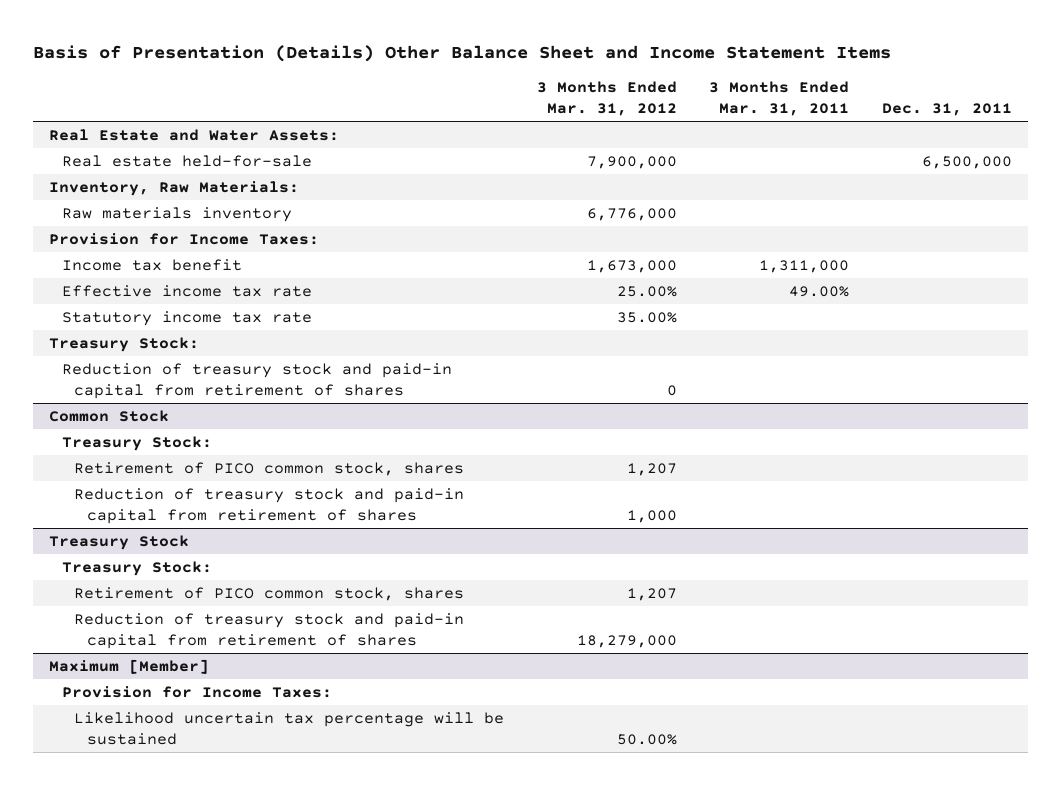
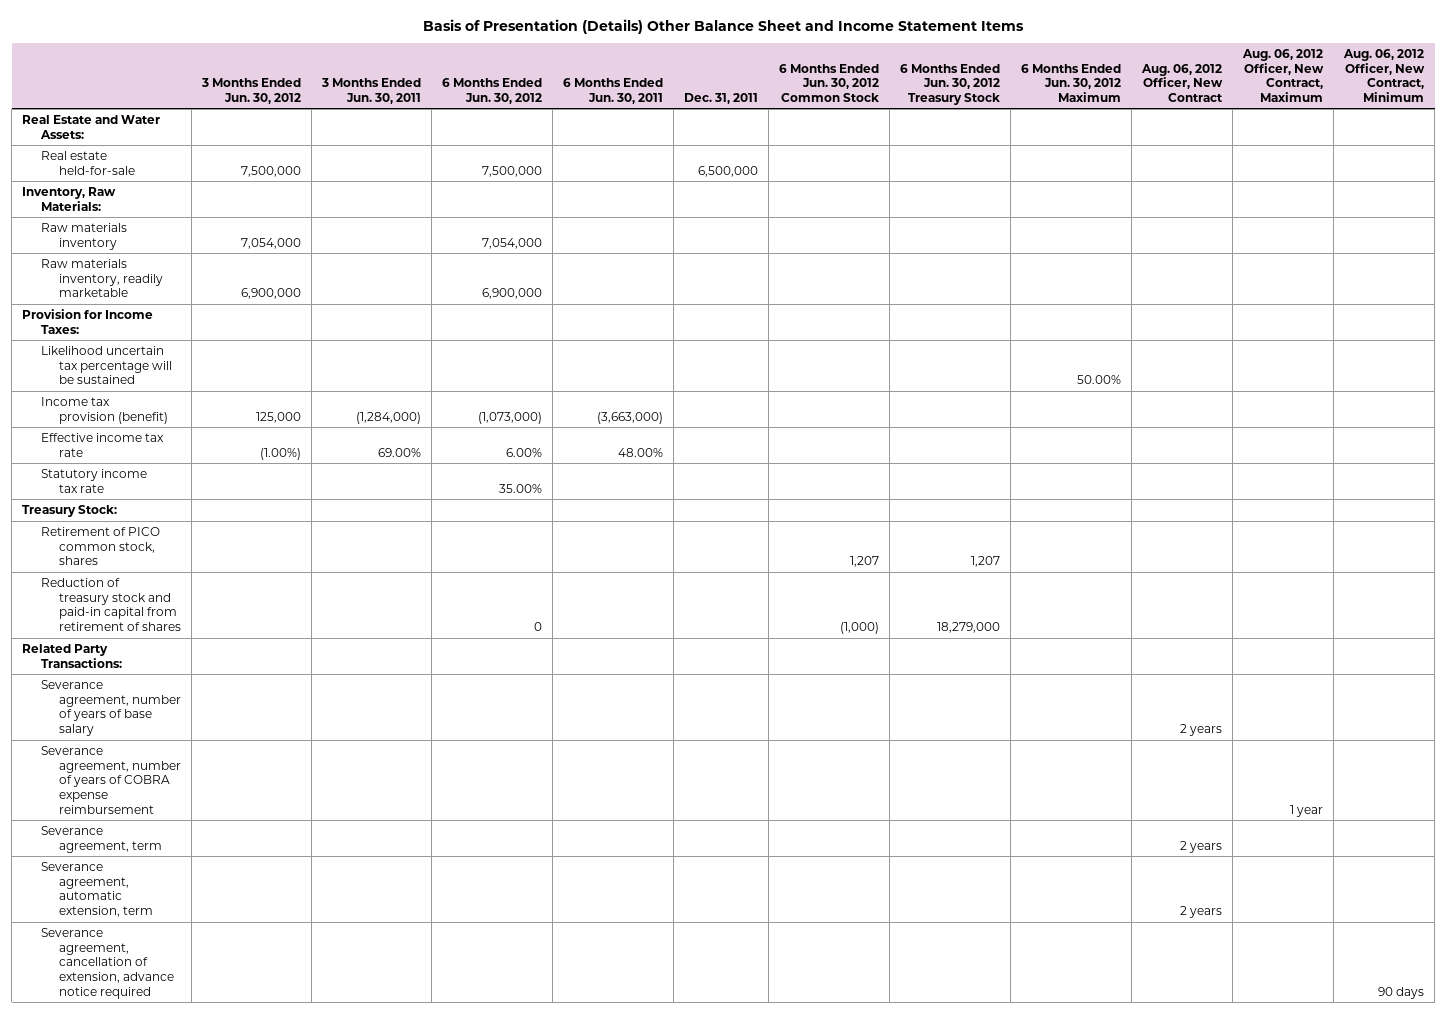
- | 3 Months Ended Mar. 31, 2012 | 3 Months Ended Mar. 31, 2011 | Dec. 31, 2011
+ | 3 Months Ended Jun. 30, 2012 | 3 Months Ended Jun. 30, 2011 | 6 Months Ended Jun. 30, 2012 | 6 Months Ended Jun. 30, 2011 | Dec. 31, 2011 | 6 Months Ended Jun. 30, 2012 Common Stock | 6 Months Ended Jun. 30, 2012 Treasury Stock | 6 Months Ended Jun. 30, 2012 Maximum | Aug. 06, 2012 Officer, New Contract | Aug. 06, 2012 Officer, New Contract, Maximum | Aug. 06, 2012 Officer, New Contract, Minimum
+ Raw materials inventory, readily marketable | 6,900,000 | | 6,900,000 | | | | | | | |
- Income tax benefit | 1,673,000 | 1,311,000 |
+ Likelihood uncertain tax percentage will be sustained | | | | | | | | 50.00% | | |
+ Income tax provision (benefit) | 125,000 | (1,284,000) | (1,073,000) | (3,663,000) | | | | | | |
+ Retirement of PICO common stock, shares | | | | | | 1,207 | 1,207 | | | |
- Common Stock
- Treasury Stock:
- Retirement of PICO common stock, shares | 1,207 | |
- Reduction of treasury stock and paid-in capital from retirement of shares | 1,000 | |
- Treasury Stock
- Treasury Stock:
- Retirement of PICO common stock, shares | 1,207 | |
- Reduction of treasury stock and paid-in capital from retirement of shares | 18,279,000 | |
- Maximum [Member]
- Provision for Income Taxes:
- Likelihood uncertain tax percentage will be sustained | 50.00% | |
+ Related Party Transactions:
+ Severance agreement, number of years of base salary | | | | | | | | | 2 years | |
+ Severance agreement, number of years of COBRA expense reimbursement | | | | | | | | | | 1 year |
+ Severance agreement, term | | | | | | | | | 2 years | |
+ Severance agreement, automatic extension, term | | | | | | | | | 2 years | |
+ Severance agreement, cancellation of extension, advance notice required | | | | | | | | | | | 90 days

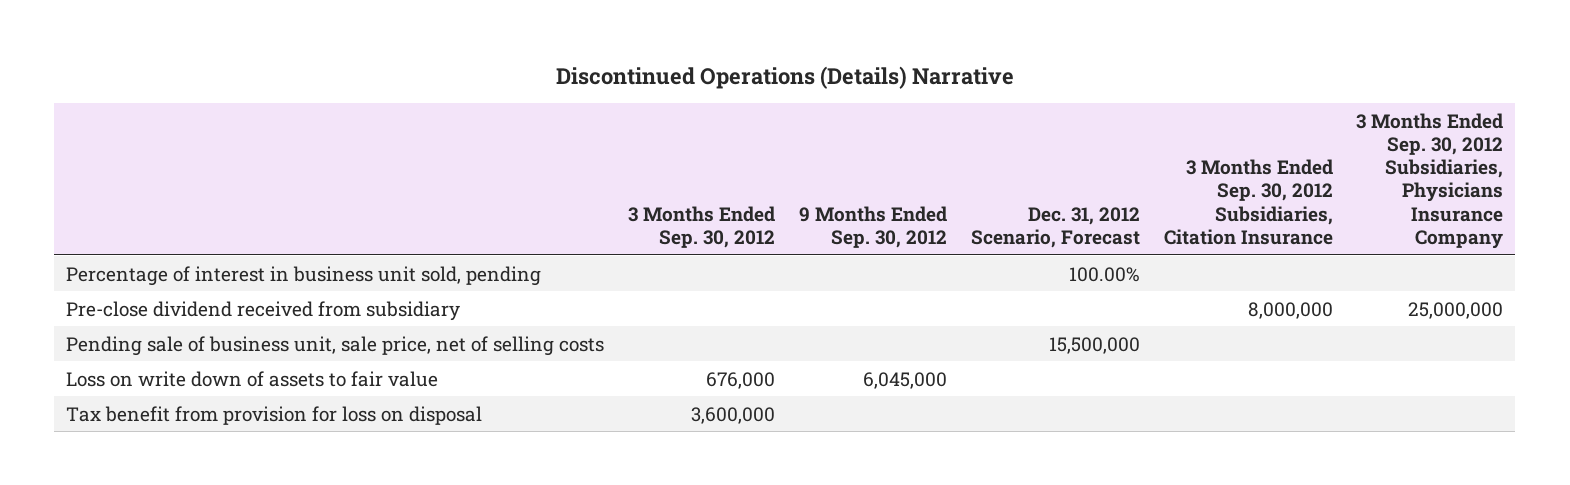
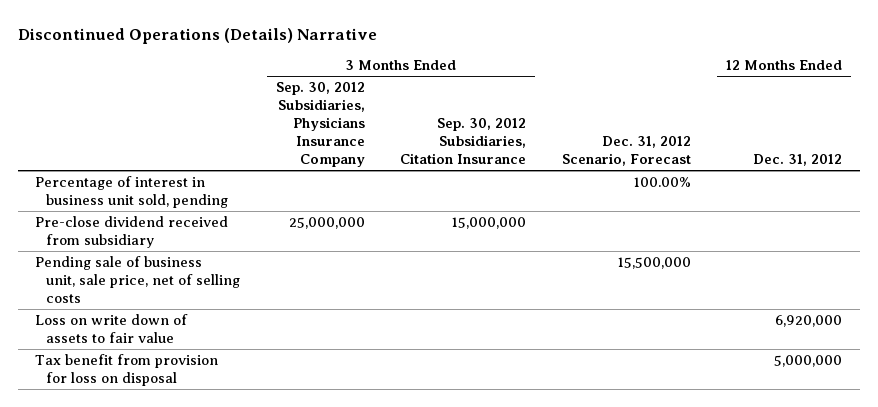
- | 3 Months Ended Sep. 30, 2012 | 9 Months Ended Sep. 30, 2012 | Dec. 31, 2012 Scenario, Forecast | 3 Months Ended Sep. 30, 2012 Subsidiaries, Citation Insurance | 3 Months Ended Sep. 30, 2012 Subsidiaries, Physicians Insurance Company
+ | 3 Months Ended Sep. 30, 2012 Subsidiaries, Physicians Insurance Company | 3 Months Ended Sep. 30, 2012 Subsidiaries, Citation Insurance | Dec. 31, 2012 Scenario, Forecast | 12 Months Ended Dec. 31, 2012
- Pre-close dividend received from subsidiary | | | | 8,000,000 | 25,000,000
+ Pre-close dividend received from subsidiary | 25,000,000 | 15,000,000 | |

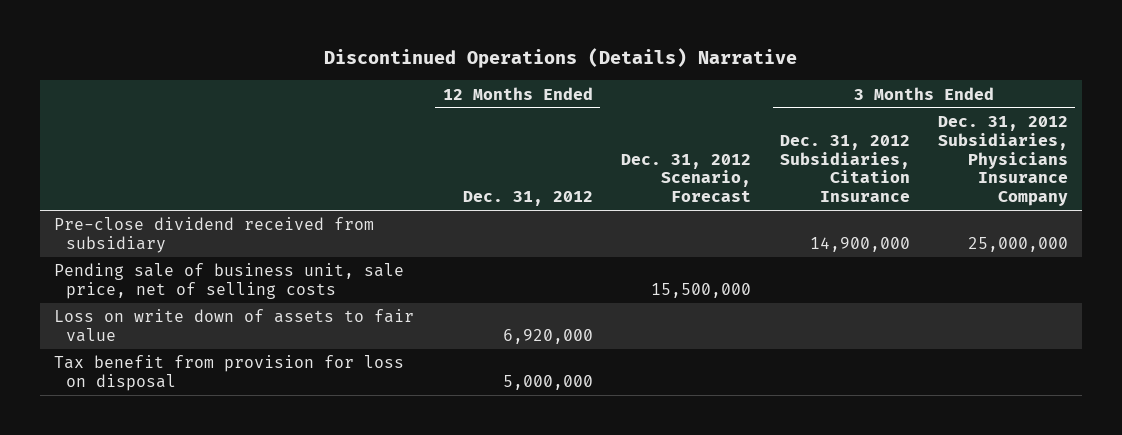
- | 3 Months Ended Sep. 30, 2012 Subsidiaries, Physicians Insurance Company | 3 Months Ended Sep. 30, 2012 Subsidiaries, Citation Insurance | Dec. 31, 2012 Scenario, Forecast | 12 Months Ended Dec. 31, 2012
+ | 12 Months Ended Dec. 31, 2012 | Dec. 31, 2012 Scenario, Forecast | 3 Months Ended Dec. 31, 2012 Subsidiaries, Citation Insurance | 3 Months Ended Dec. 31, 2012 Subsidiaries, Physicians Insurance Company
- Percentage of interest in business unit sold, pending | | | 100.00% |

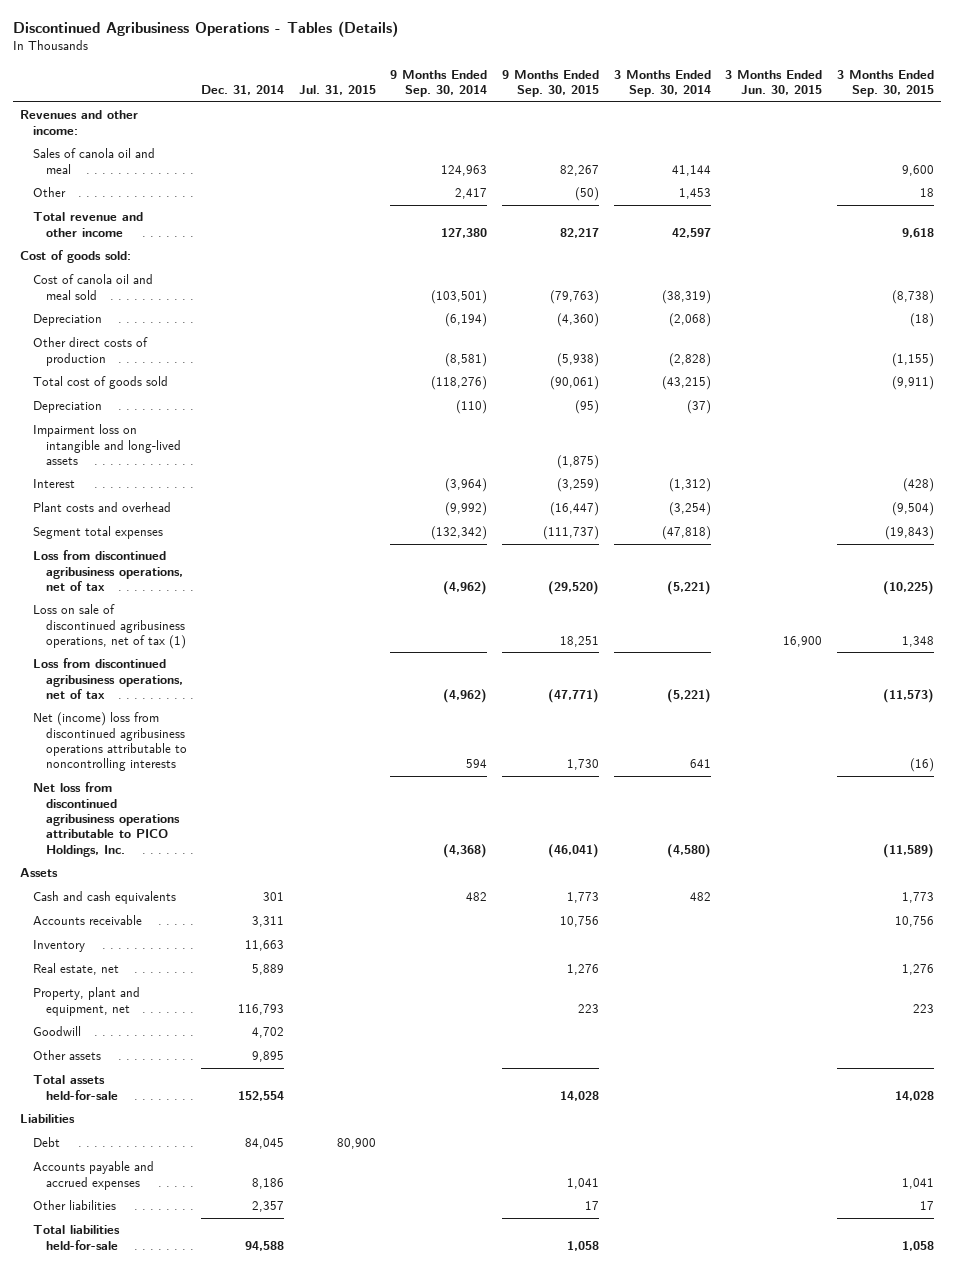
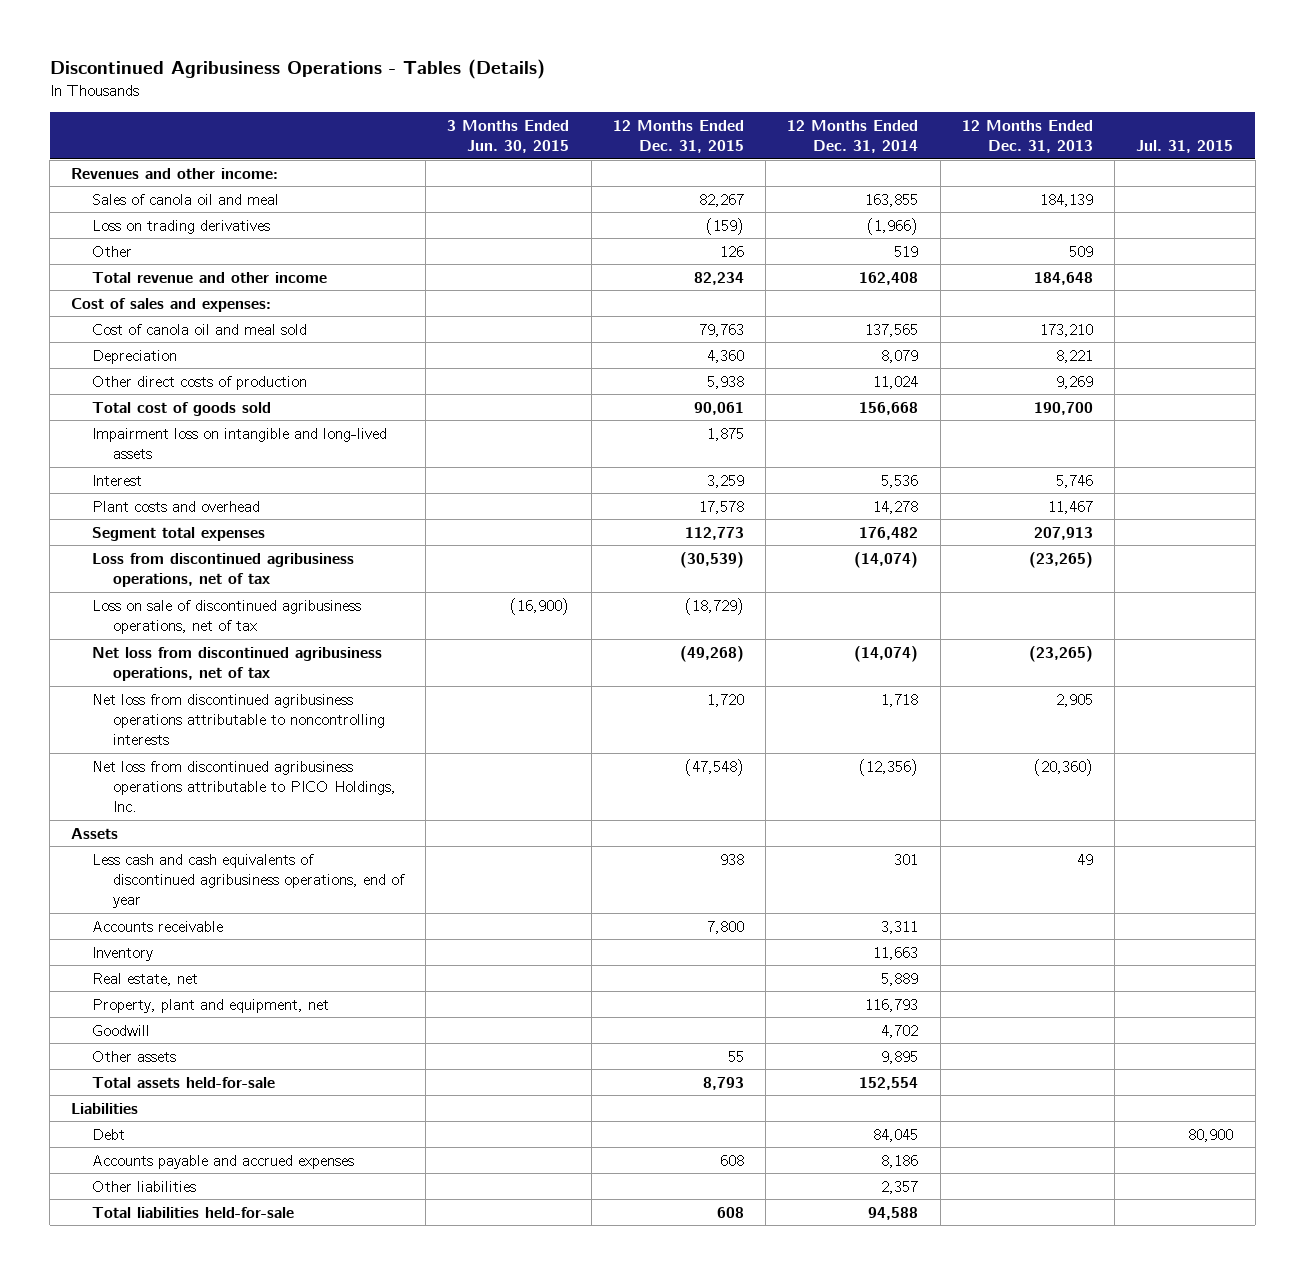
- | Dec. 31, 2014 | Jul. 31, 2015 | 9 Months Ended Sep. 30, 2014 | 9 Months Ended Sep. 30, 2015 | 3 Months Ended Sep. 30, 2014 | 3 Months Ended Jun. 30, 2015 | 3 Months Ended Sep. 30, 2015
+ | 3 Months Ended Jun. 30, 2015 | 12 Months Ended Dec. 31, 2015 | 12 Months Ended Dec. 31, 2014 | 12 Months Ended Dec. 31, 2013 | Jul. 31, 2015
+ Loss on trading derivatives | | (159) | (1,966) | |
- Cost of goods sold:
+ Cost of sales and expenses:
- Depreciation | | | (110) | (95) | (37) | |
- Loss on sale of discontinued agribusiness operations, net of tax (1) | | | | 18,251 | | 16,900 | 1,348
- Loss from discontinued agribusiness operations, net of tax | | | (4,962) | (47,771) | (5,221) | | (11,573)
- Net (income) loss from discontinued agribusiness operations attributable to noncontrolling interests | | | 594 | 1,730 | 641 | | (16)
+ Loss on sale of discontinued agribusiness operations, net of tax | (16,900) | (18,729) | | |
+ Net loss from discontinued agribusiness operations, net of tax | | (49,268) | (14,074) | (23,265) |
+ Net loss from discontinued agribusiness operations attributable to noncontrolling interests | | 1,720 | 1,718 | 2,905 |
- Cash and cash equivalents | 301 | | 482 | 1,773 | 482 | | 1,773
+ Less cash and cash equivalents of discontinued agribusiness operations, end of year | | 938 | 301 | 49 |

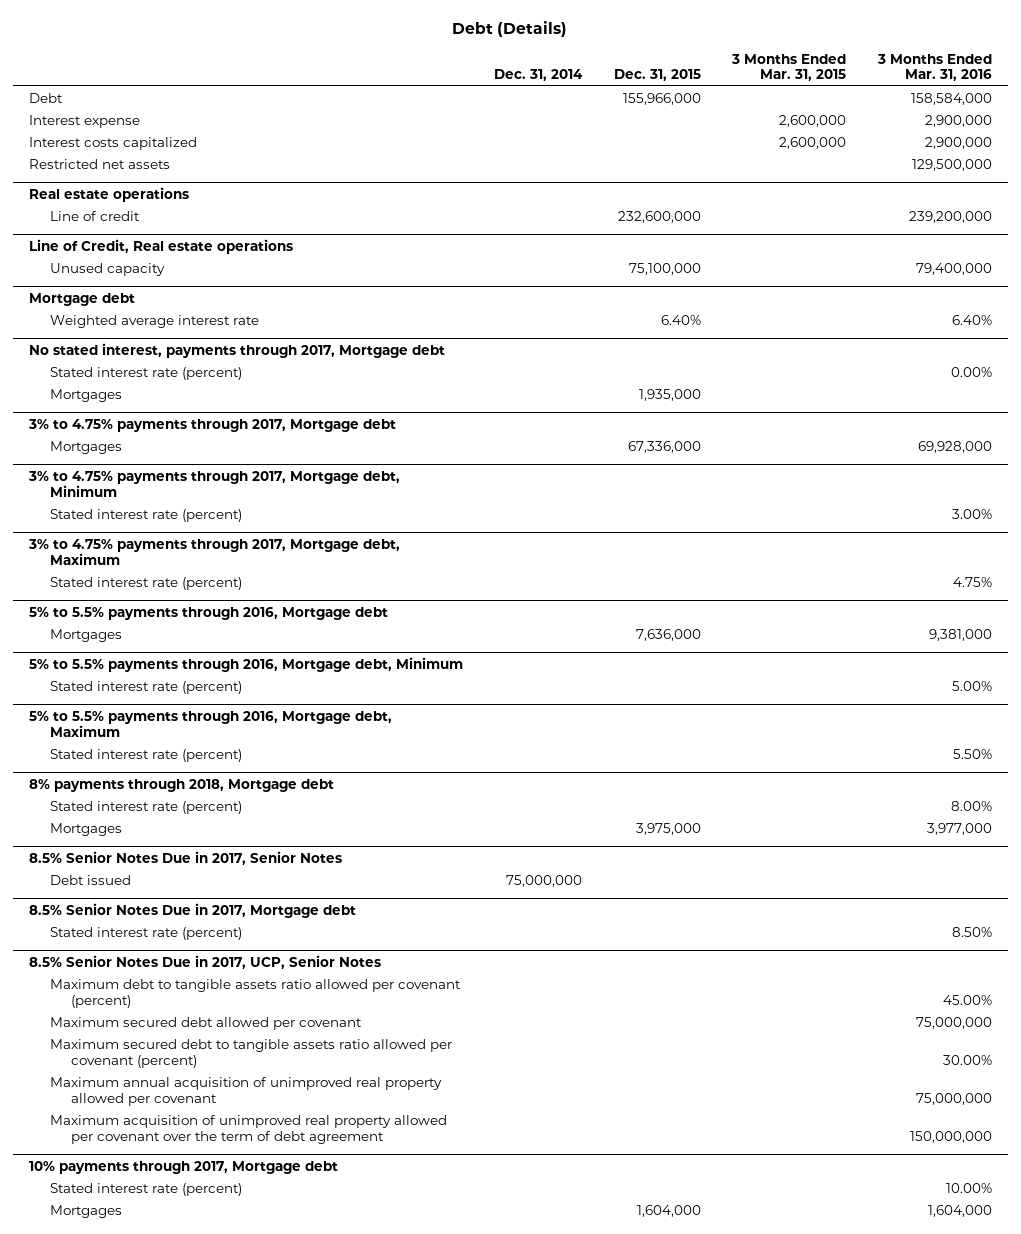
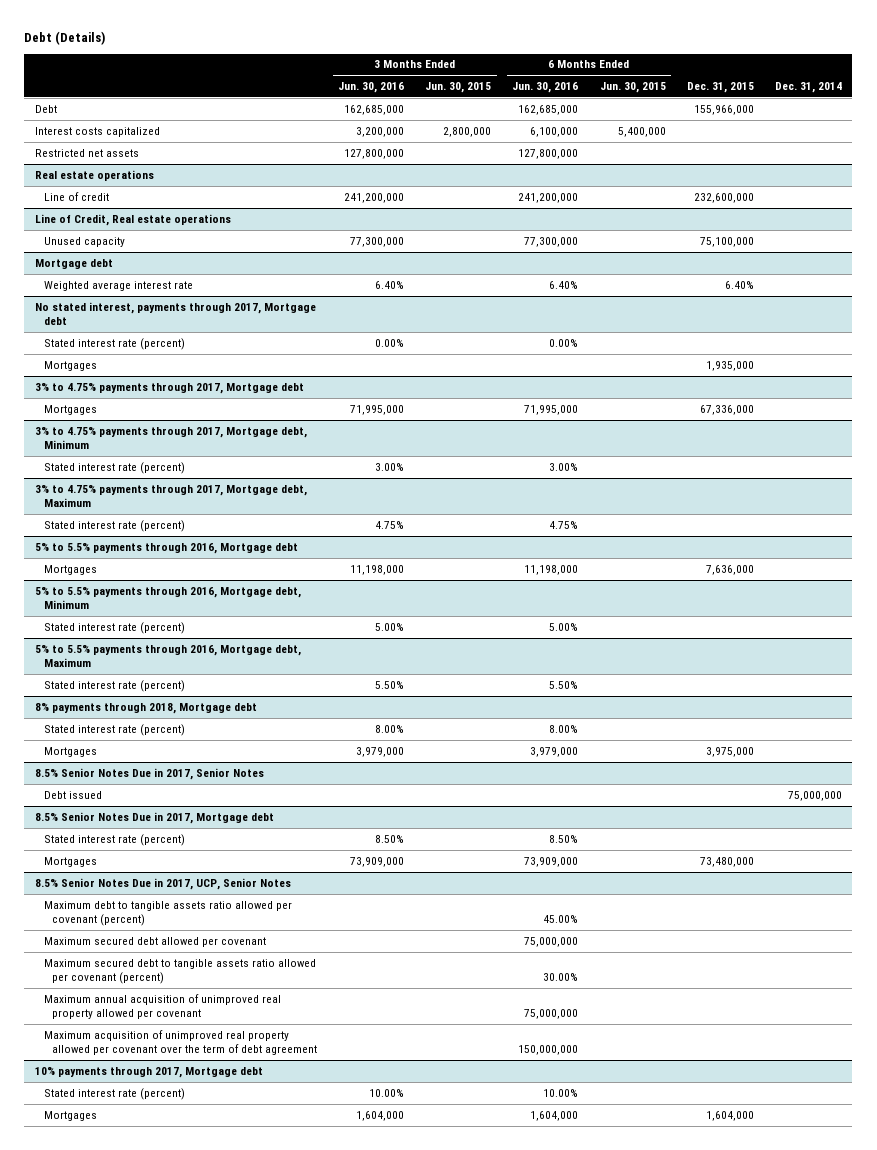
- | Dec. 31, 2014 | Dec. 31, 2015 | 3 Months Ended Mar. 31, 2015 | 3 Months Ended Mar. 31, 2016
+ | 3 Months Ended Jun. 30, 2016 | 3 Months Ended Jun. 30, 2015 | 6 Months Ended Jun. 30, 2016 | 6 Months Ended Jun. 30, 2015 | Dec. 31, 2015 | Dec. 31, 2014
- Interest expense | | | 2,600,000 | 2,900,000
@ 8.5% Senior Notes Due in 2017, Mortgage debt
+ Mortgages | 73,909,000 | | 73,909,000 | | 73,480,000 |

